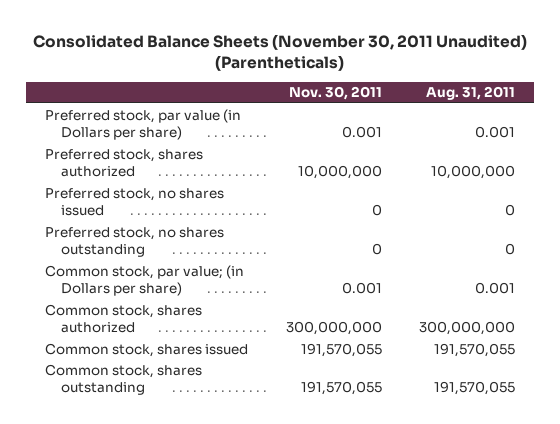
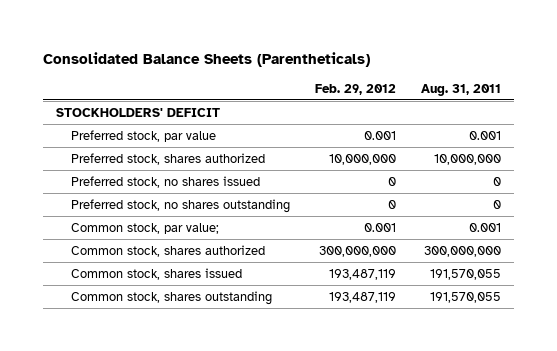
- Consolidated Balance Sheets (November 30, 2011 Unaudited) (Parentheticals)
+ Consolidated Balance Sheets (Parentheticals)
- | Nov. 30, 2011 | Aug. 31, 2011
+ | Feb. 29, 2012 | Aug. 31, 2011
- Preferred stock, par value (in Dollars per share) | 0.001 | 0.001
+ STOCKHOLDERS' DEFICIT
+ Preferred stock, par value | 0.001 | 0.001
- Common stock, par value; (in Dollars per share) | 0.001 | 0.001
+ Common stock, par value; | 0.001 | 0.001

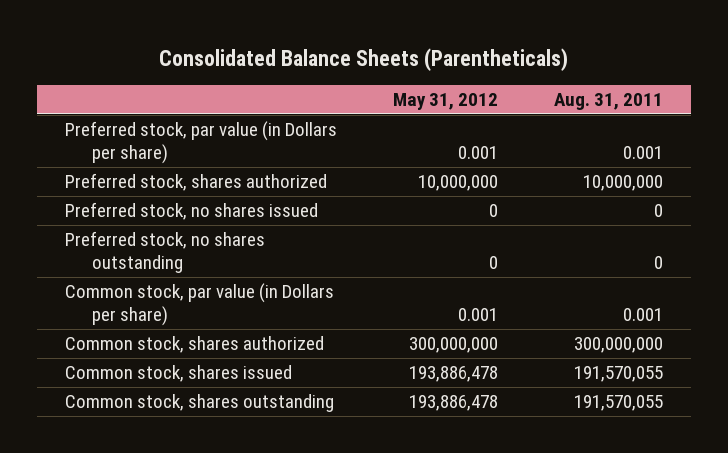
- | Feb. 29, 2012 | Aug. 31, 2011
+ | May 31, 2012 | Aug. 31, 2011
- STOCKHOLDERS' DEFICIT
- Preferred stock, par value | 0.001 | 0.001
+ Preferred stock, par value (in Dollars per share) | 0.001 | 0.001
- Common stock, par value; | 0.001 | 0.001
+ Common stock, par value (in Dollars per share) | 0.001 | 0.001

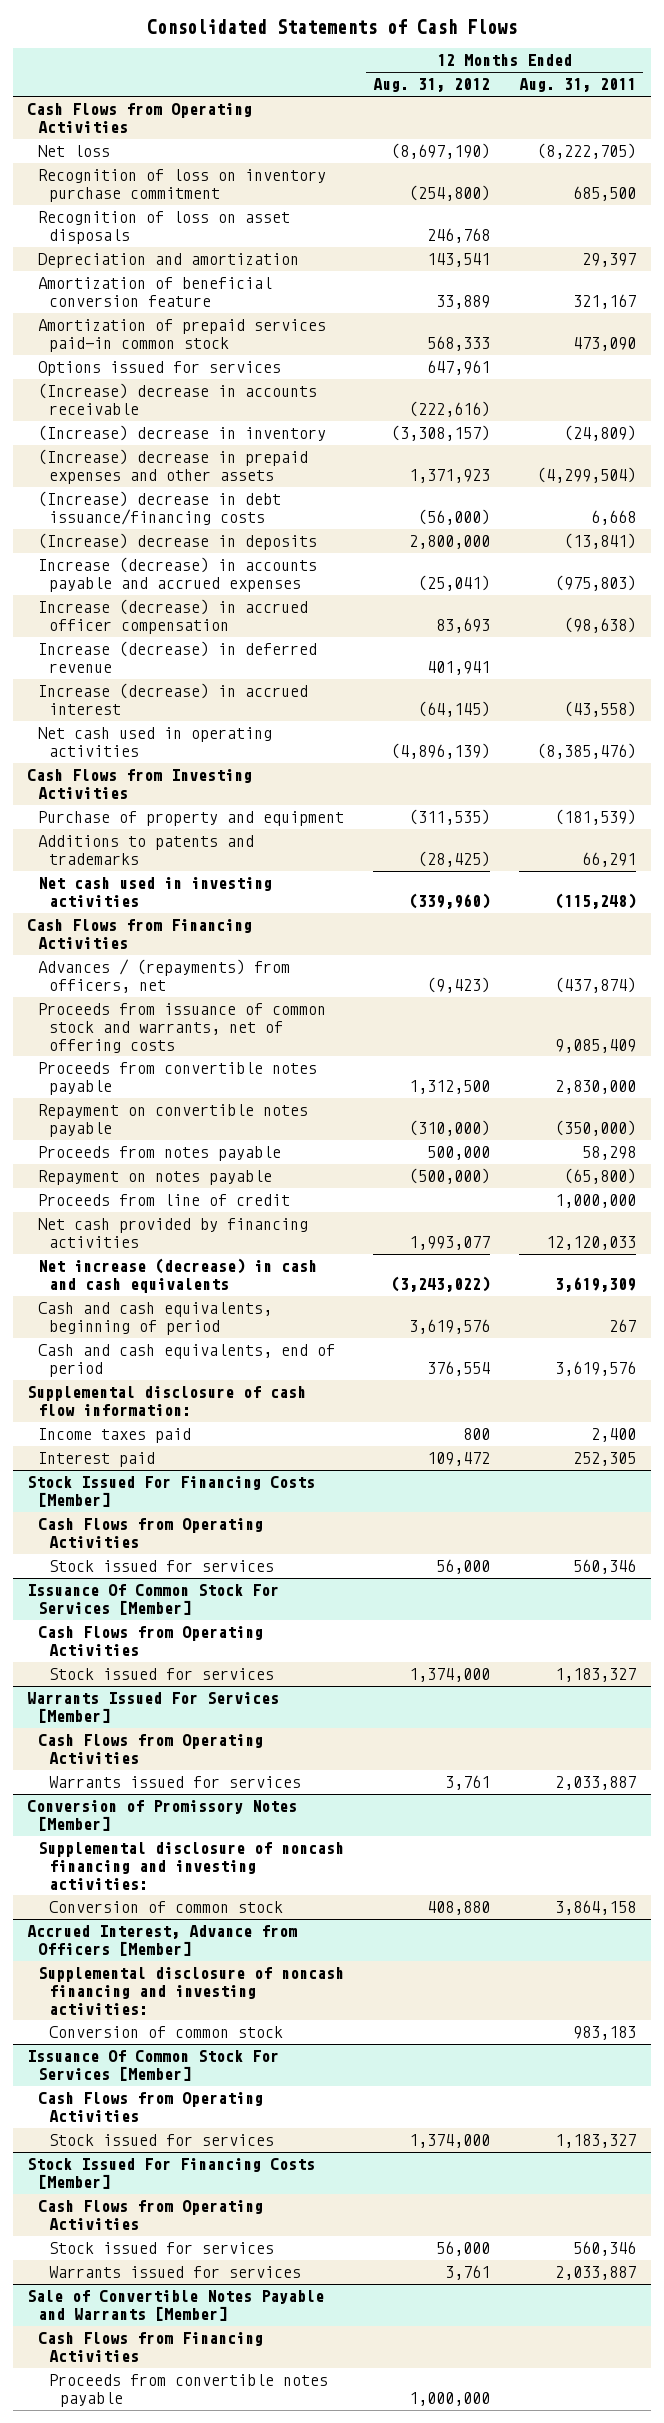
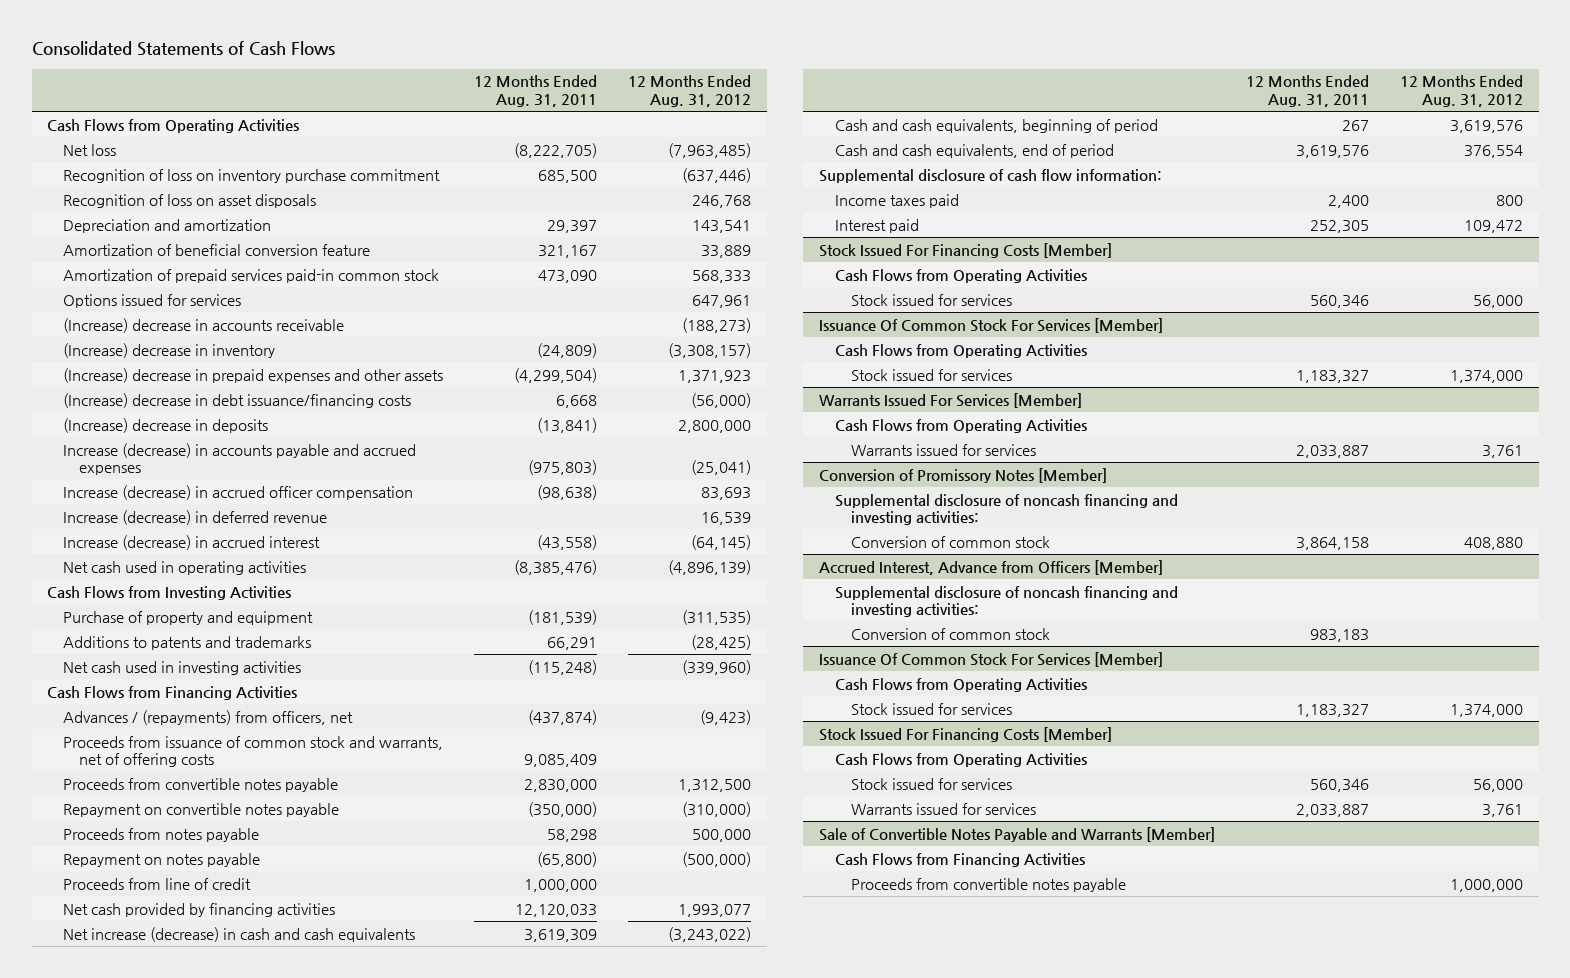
- | 12 Months Ended Aug. 31, 2012 | 12 Months Ended Aug. 31, 2011
+ | 12 Months Ended Aug. 31, 2011 | 12 Months Ended Aug. 31, 2012
- Net loss | (8,697,190) | (8,222,705)
- Recognition of loss on inventory purchase commitment | (254,800) | 685,500
+ Net loss | (8,222,705) | (7,963,485)
+ Recognition of loss on inventory purchase commitment | 685,500 | (637,446)
- (Increase) decrease in accounts receivable | (222,616) |
+ (Increase) decrease in accounts receivable | | (188,273)
- Increase (decrease) in deferred revenue | 401,941 |
+ Increase (decrease) in deferred revenue | | 16,539

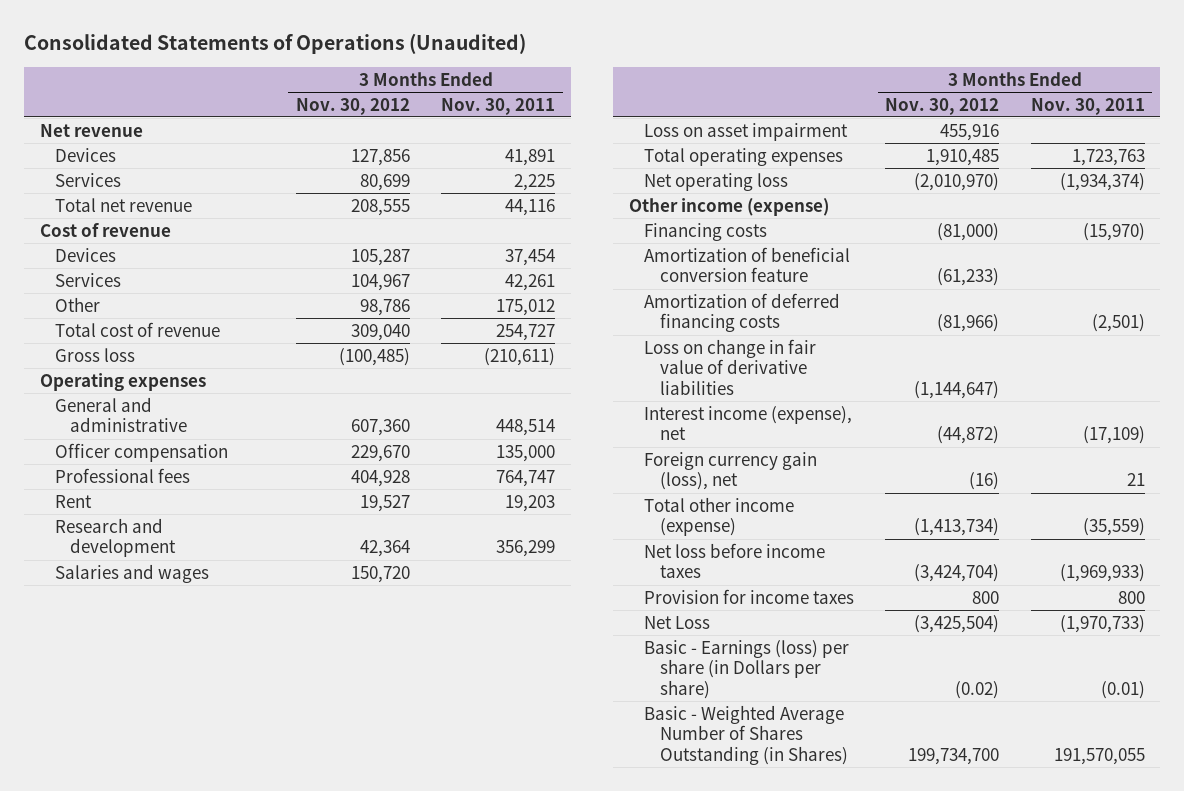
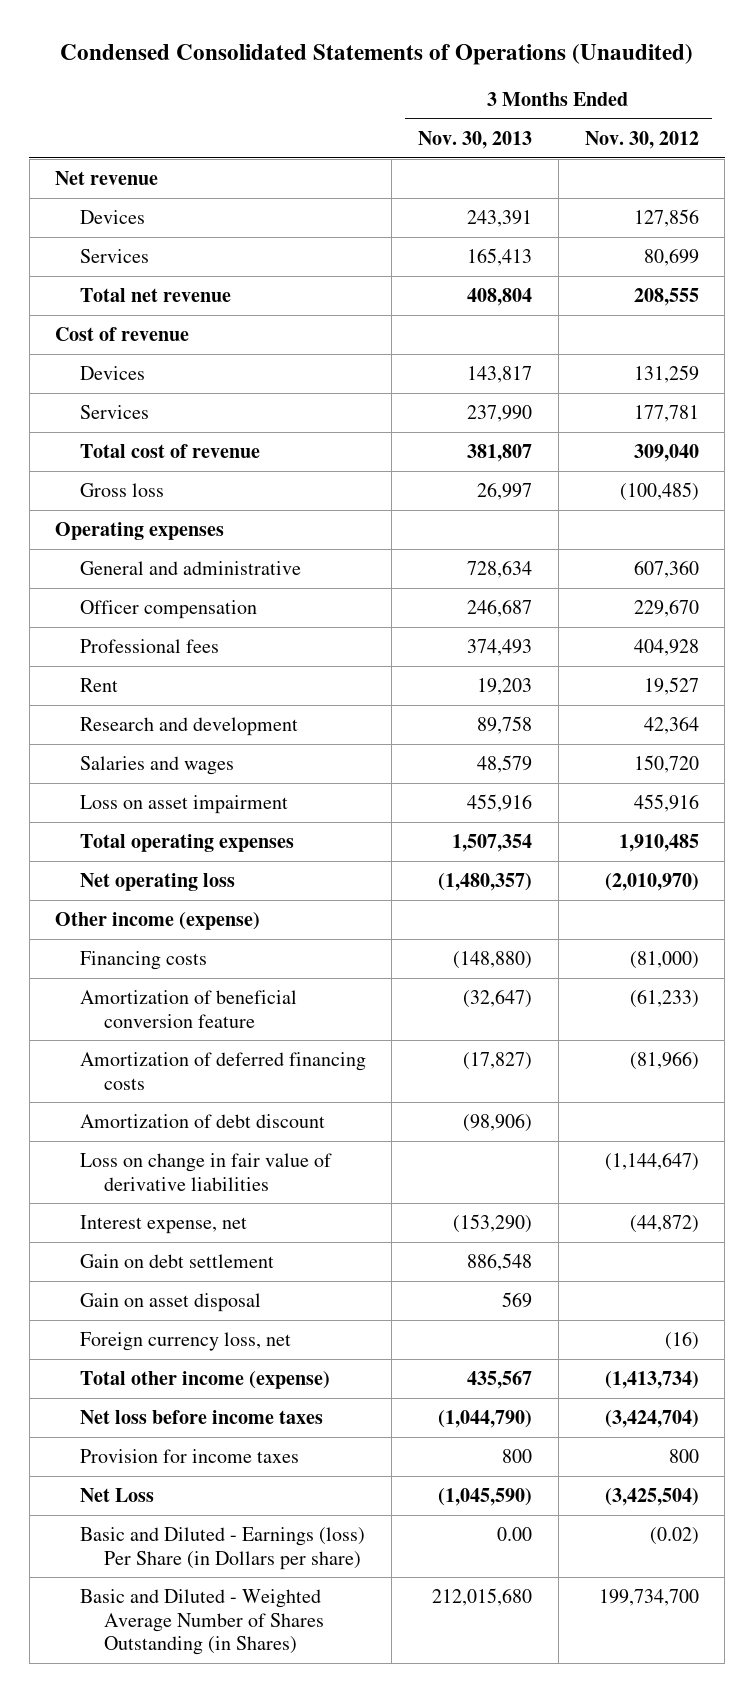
- Consolidated Statements of Operations (Unaudited)
+ Condensed Consolidated Statements of Operations (Unaudited)
- | 3 Months Ended Nov. 30, 2012 | 3 Months Ended Nov. 30, 2011
+ | 3 Months Ended Nov. 30, 2013 | 3 Months Ended Nov. 30, 2012
- Devices | 105,287 | 37,454
- Services | 104,967 | 42,261
- Other | 98,786 | 175,012
+ Devices | 143,817 | 131,259
+ Services | 237,990 | 177,781
+ Amortization of debt discount | (98,906) |
- Interest income (expense), net | (44,872) | (17,109)
- Foreign currency gain (loss), net | (16) | 21
+ Interest expense, net | (153,290) | (44,872)
+ Gain on debt settlement | 886,548 |
+ Gain on asset disposal | 569 |
+ Foreign currency loss, net | | (16)
- Basic - Earnings (loss) per share (in Dollars per share) | (0.02) | (0.01)
- Basic - Weighted Average Number of Shares Outstanding (in Shares) | 199,734,700 | 191,570,055
+ Basic and Diluted - Earnings (loss) Per Share (in Dollars per share) | 0.00 | (0.02)
+ Basic and Diluted - Weighted Average Number of Shares Outstanding (in Shares) | 212,015,680 | 199,734,700

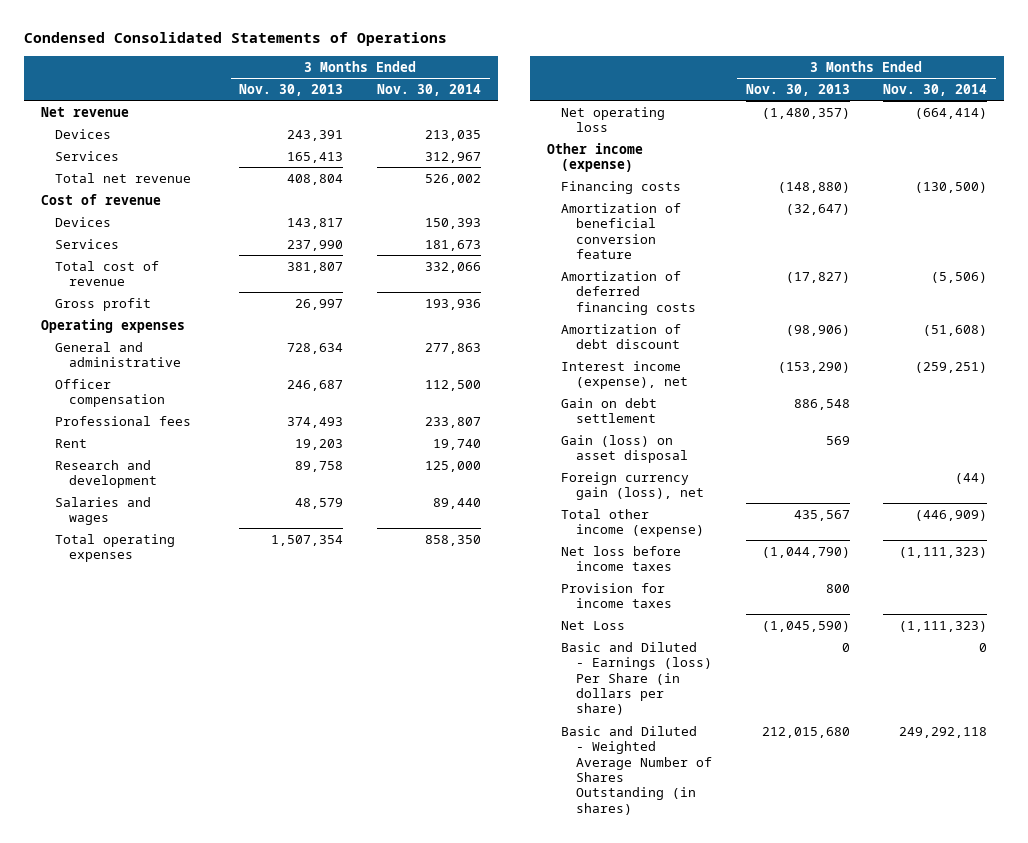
- Condensed Consolidated Statements of Operations (Unaudited)
+ Condensed Consolidated Statements of Operations
- | 3 Months Ended Nov. 30, 2013 | 3 Months Ended Nov. 30, 2012
+ | 3 Months Ended Nov. 30, 2013 | 3 Months Ended Nov. 30, 2014
- Gross loss | 26,997 | (100,485)
+ Gross profit | 26,997 | 193,936
- Loss on asset impairment | 455,916 | 455,916
- Loss on change in fair value of derivative liabilities | | (1,144,647)
- Interest expense, net | (153,290) | (44,872)
+ Interest income (expense), net | (153,290) | (259,251)
- Gain on asset disposal | 569 |
- Foreign currency loss, net | | (16)
+ Gain (loss) on asset disposal | 569 |
+ Foreign currency gain (loss), net | | (44)
- Basic and Diluted - Earnings (loss) Per Share (in Dollars per share) | 0.00 | (0.02)
- Basic and Diluted - Weighted Average Number of Shares Outstanding (in Shares) | 212,015,680 | 199,734,700
+ Basic and Diluted - Earnings (loss) Per Share (in dollars per share) | 0 | 0
+ Basic and Diluted - Weighted Average Number of Shares Outstanding (in shares) | 212,015,680 | 249,292,118

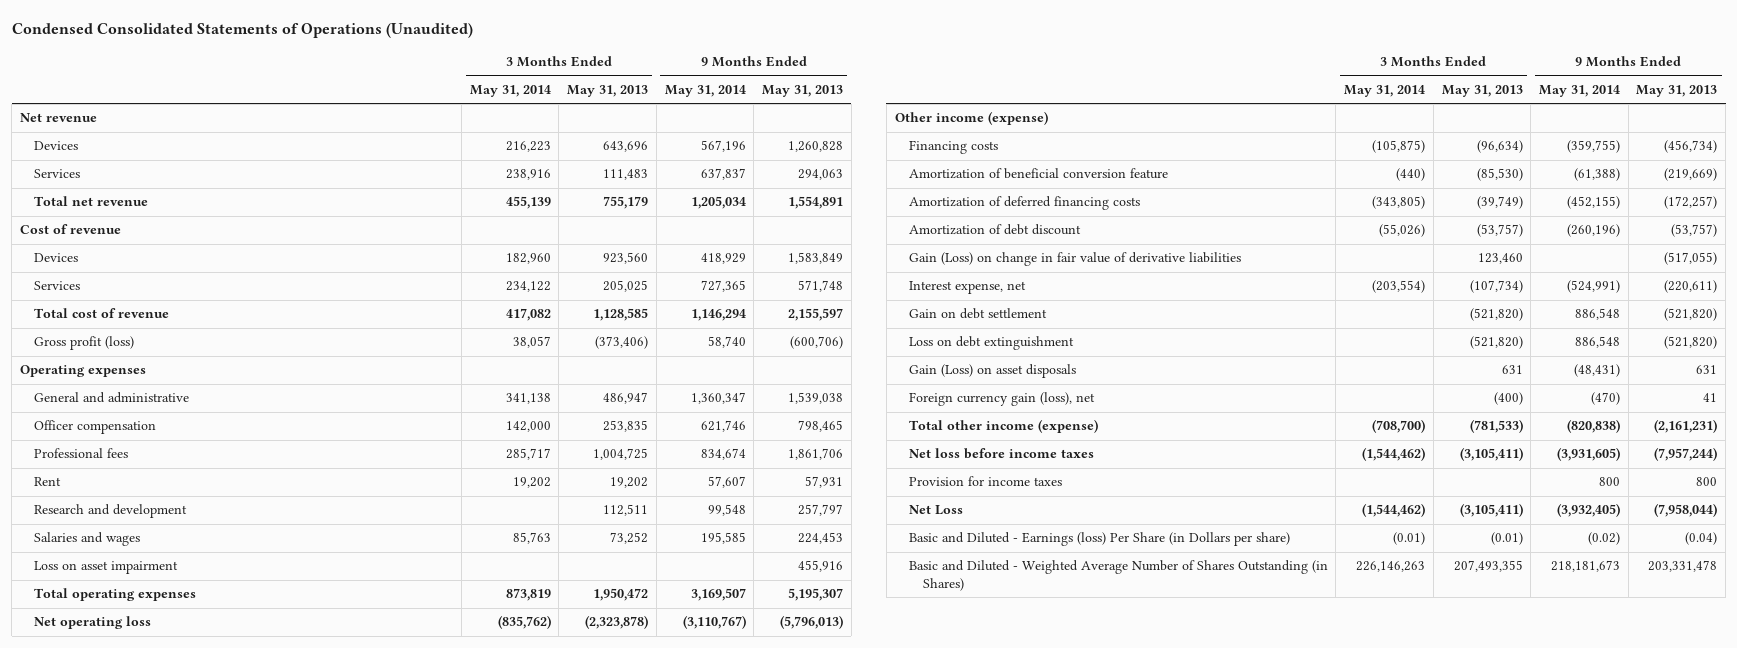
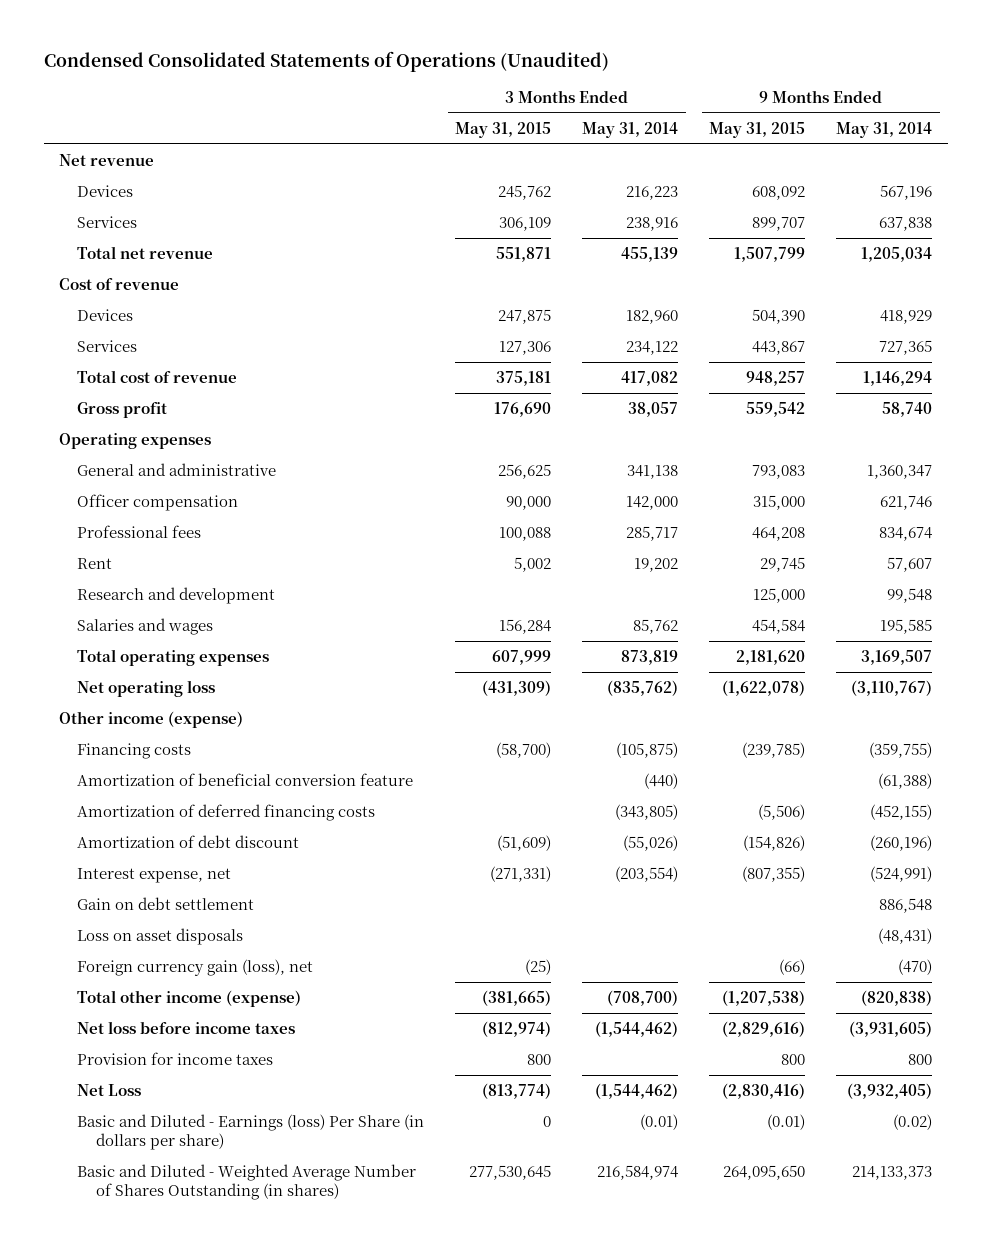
- | 3 Months Ended May 31, 2014 | 3 Months Ended May 31, 2013 | 9 Months Ended May 31, 2014 | 9 Months Ended May 31, 2013
+ | 3 Months Ended May 31, 2015 | 3 Months Ended May 31, 2014 | 9 Months Ended May 31, 2015 | 9 Months Ended May 31, 2014
- Services | 238,916 | 111,483 | 637,837 | 294,063
+ Services | 306,109 | 238,916 | 899,707 | 637,838
- Gross profit (loss) | 38,057 | (373,406) | 58,740 | (600,706)
+ Gross profit | 176,690 | 38,057 | 559,542 | 58,740
- Salaries and wages | 85,763 | 73,252 | 195,585 | 224,453
- Loss on asset impairment | | | | 455,916
+ Salaries and wages | 156,284 | 85,762 | 454,584 | 195,585
- Gain (Loss) on change in fair value of derivative liabilities | | 123,460 | | (517,055)
- Loss on debt extinguishment | | (521,820) | 886,548 | (521,820)
- Gain (Loss) on asset disposals | | 631 | (48,431) | 631
+ Loss on asset disposals | | | | (48,431)
- Basic and Diluted - Earnings (loss) Per Share (in Dollars per share) | (0.01) | (0.01) | (0.02) | (0.04)
- Basic and Diluted - Weighted Average Number of Shares Outstanding (in Shares) | 226,146,263 | 207,493,355 | 218,181,673 | 203,331,478
+ Basic and Diluted - Earnings (loss) Per Share (in dollars per share) | 0 | (0.01) | (0.01) | (0.02)
+ Basic and Diluted - Weighted Average Number of Shares Outstanding (in shares) | 277,530,645 | 216,584,974 | 264,095,650 | 214,133,373

